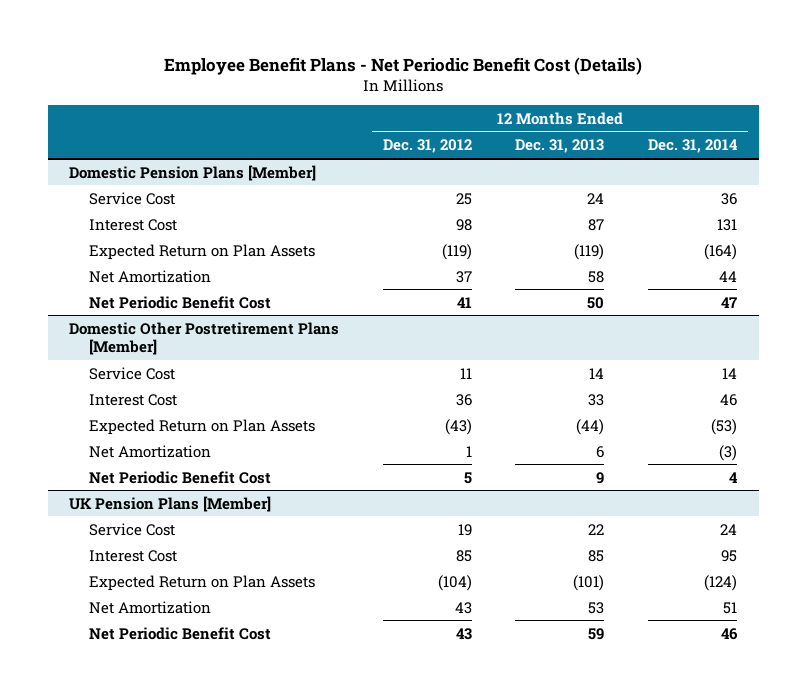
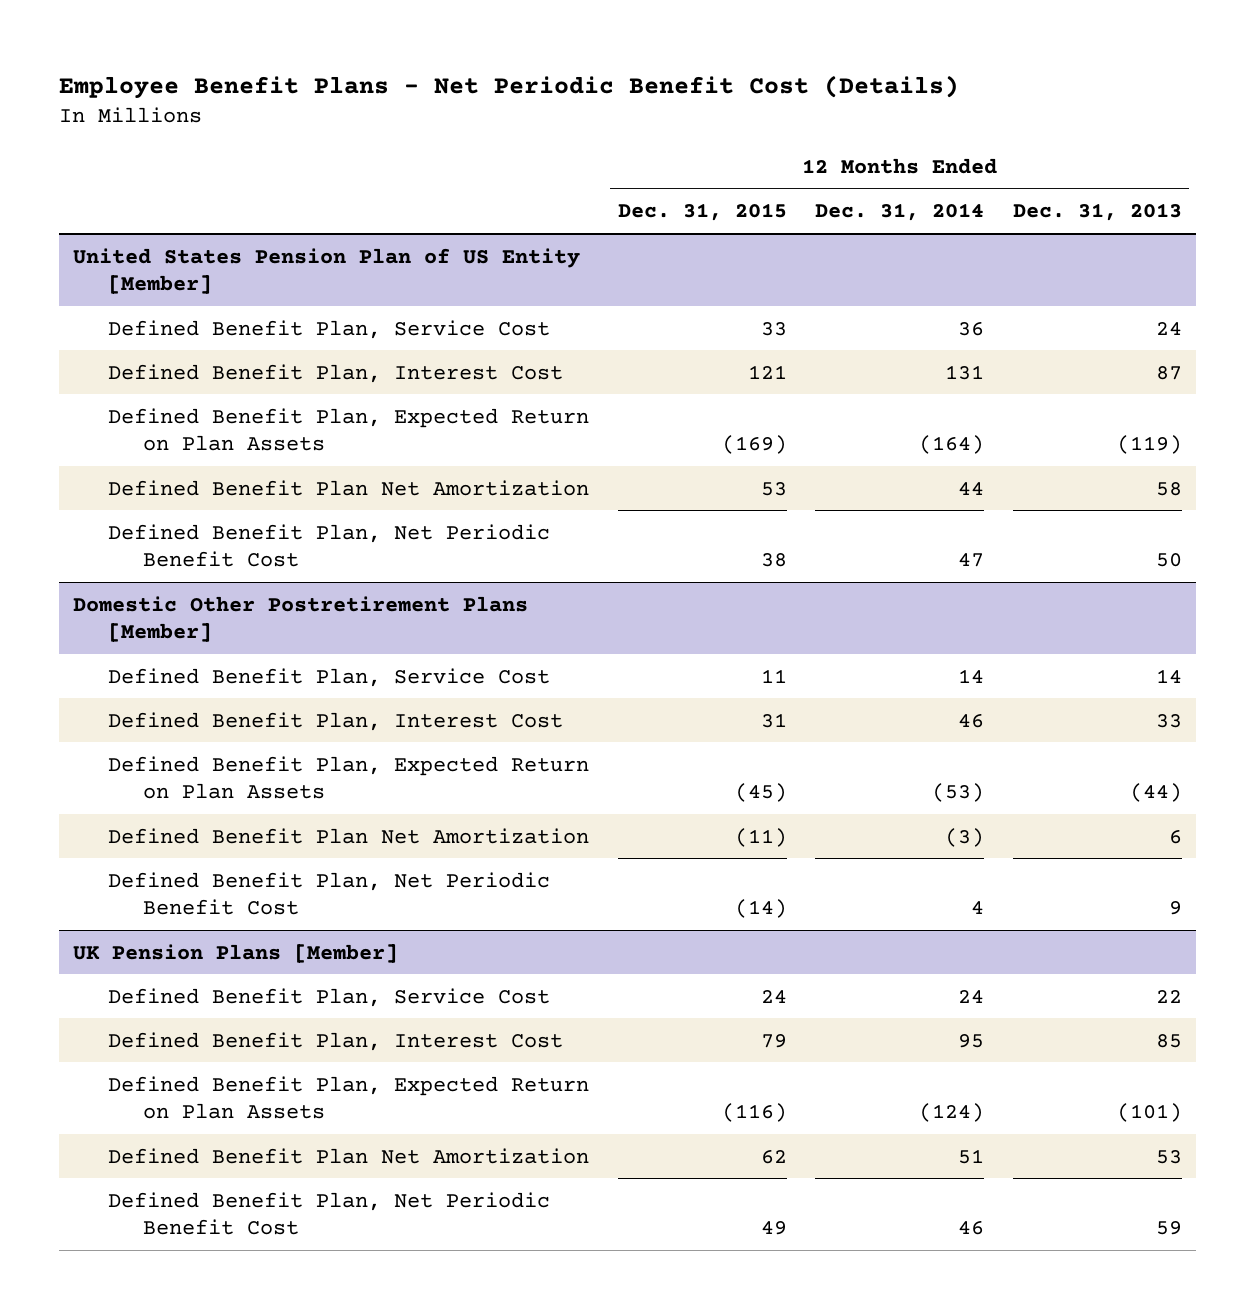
- | 12 Months Ended Dec. 31, 2012 | 12 Months Ended Dec. 31, 2013 | 12 Months Ended Dec. 31, 2014
+ | 12 Months Ended Dec. 31, 2015 | 12 Months Ended Dec. 31, 2014 | 12 Months Ended Dec. 31, 2013
- Domestic Pension Plans [Member]
- Service Cost | 25 | 24 | 36
- Interest Cost | 98 | 87 | 131
- Expected Return on Plan Assets | (119) | (119) | (164)
- Net Amortization | 37 | 58 | 44
- Net Periodic Benefit Cost | 41 | 50 | 47
+ United States Pension Plan of US Entity [Member]
+ Defined Benefit Plan, Service Cost | 33 | 36 | 24
+ Defined Benefit Plan, Interest Cost | 121 | 131 | 87
+ Defined Benefit Plan, Expected Return on Plan Assets | (169) | (164) | (119)
+ Defined Benefit Plan Net Amortization | 53 | 44 | 58
+ Defined Benefit Plan, Net Periodic Benefit Cost | 38 | 47 | 50
@ Domestic Other Postretirement Plans [Member]
- Service Cost | 11 | 14 | 14
- Interest Cost | 36 | 33 | 46
- Expected Return on Plan Assets | (43) | (44) | (53)
- Net Amortization | 1 | 6 | (3)
- Net Periodic Benefit Cost | 5 | 9 | 4
+ Defined Benefit Plan, Service Cost | 11 | 14 | 14
+ Defined Benefit Plan, Interest Cost | 31 | 46 | 33
+ Defined Benefit Plan, Expected Return on Plan Assets | (45) | (53) | (44)
+ Defined Benefit Plan Net Amortization | (11) | (3) | 6
+ Defined Benefit Plan, Net Periodic Benefit Cost | (14) | 4 | 9
@ UK Pension Plans [Member]
- Service Cost | 19 | 22 | 24
- Interest Cost | 85 | 85 | 95
- Expected Return on Plan Assets | (104) | (101) | (124)
- Net Amortization | 43 | 53 | 51
- Net Periodic Benefit Cost | 43 | 59 | 46
+ Defined Benefit Plan, Service Cost | 24 | 24 | 22
+ Defined Benefit Plan, Interest Cost | 79 | 95 | 85
+ Defined Benefit Plan, Expected Return on Plan Assets | (116) | (124) | (101)
+ Defined Benefit Plan Net Amortization | 62 | 51 | 53
+ Defined Benefit Plan, Net Periodic Benefit Cost | 49 | 46 | 59

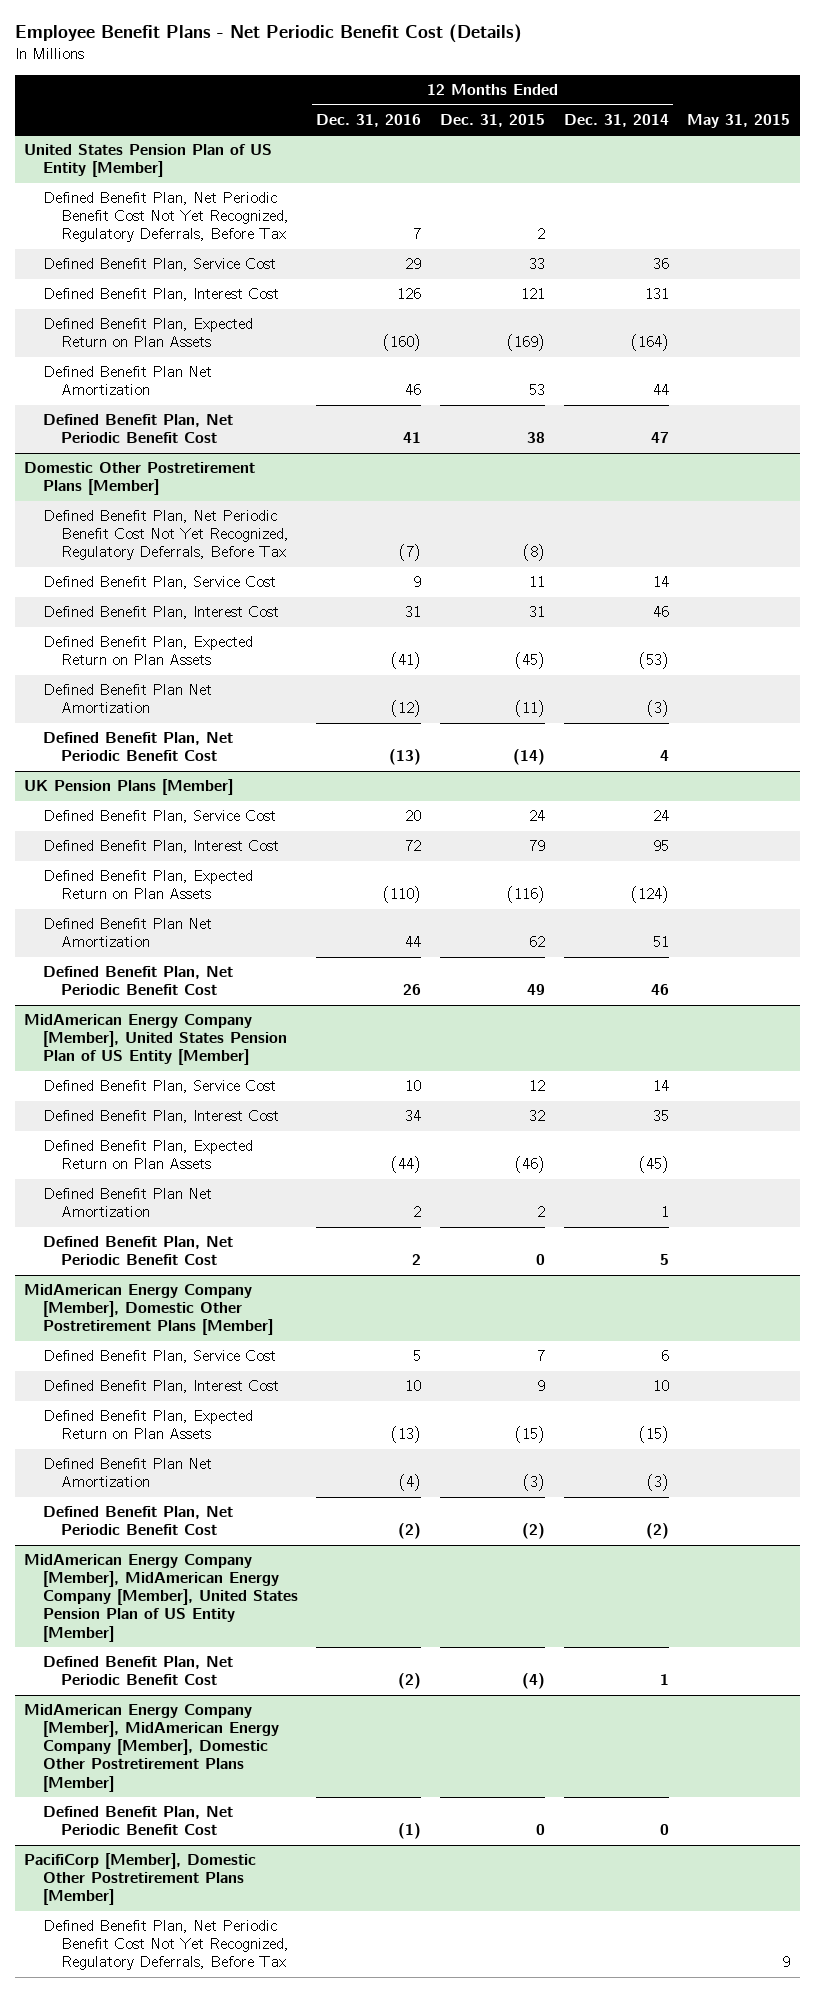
- | 12 Months Ended Dec. 31, 2015 | 12 Months Ended Dec. 31, 2014 | 12 Months Ended Dec. 31, 2013
+ | 12 Months Ended Dec. 31, 2016 | 12 Months Ended Dec. 31, 2015 | 12 Months Ended Dec. 31, 2014 | May 31, 2015
@ United States Pension Plan of US Entity [Member]
+ Defined Benefit Plan, Net Periodic Benefit Cost Not Yet Recognized, Regulatory Deferrals, Before Tax | 7 | 2 | |
@ Domestic Other Postretirement Plans [Member]
+ Defined Benefit Plan, Net Periodic Benefit Cost Not Yet Recognized, Regulatory Deferrals, Before Tax | (7) | (8) | |
+ MidAmerican Energy Company [Member], United States Pension Plan of US Entity [Member]
+ Defined Benefit Plan, Service Cost | 10 | 12 | 14 |
+ Defined Benefit Plan, Interest Cost | 34 | 32 | 35 |
+ Defined Benefit Plan, Expected Return on Plan Assets | (44) | (46) | (45) |
+ Defined Benefit Plan Net Amortization | 2 | 2 | 1 |
+ Defined Benefit Plan, Net Periodic Benefit Cost | 2 | 0 | 5 |
+ MidAmerican Energy Company [Member], Domestic Other Postretirement Plans [Member]
+ Defined Benefit Plan, Service Cost | 5 | 7 | 6 |
+ Defined Benefit Plan, Interest Cost | 10 | 9 | 10 |
+ Defined Benefit Plan, Expected Return on Plan Assets | (13) | (15) | (15) |
+ Defined Benefit Plan Net Amortization | (4) | (3) | (3) |
+ Defined Benefit Plan, Net Periodic Benefit Cost | (2) | (2) | (2) |
+ MidAmerican Energy Company [Member], MidAmerican Energy Company [Member], United States Pension Plan of US Entity [Member]
+ Defined Benefit Plan, Net Periodic Benefit Cost | (2) | (4) | 1 |
+ MidAmerican Energy Company [Member], MidAmerican Energy Company [Member], Domestic Other Postretirement Plans [Member]
+ Defined Benefit Plan, Net Periodic Benefit Cost | (1) | 0 | 0 |
+ PacifiCorp [Member], Domestic Other Postretirement Plans [Member]
+ Defined Benefit Plan, Net Periodic Benefit Cost Not Yet Recognized, Regulatory Deferrals, Before Tax | | | | 9

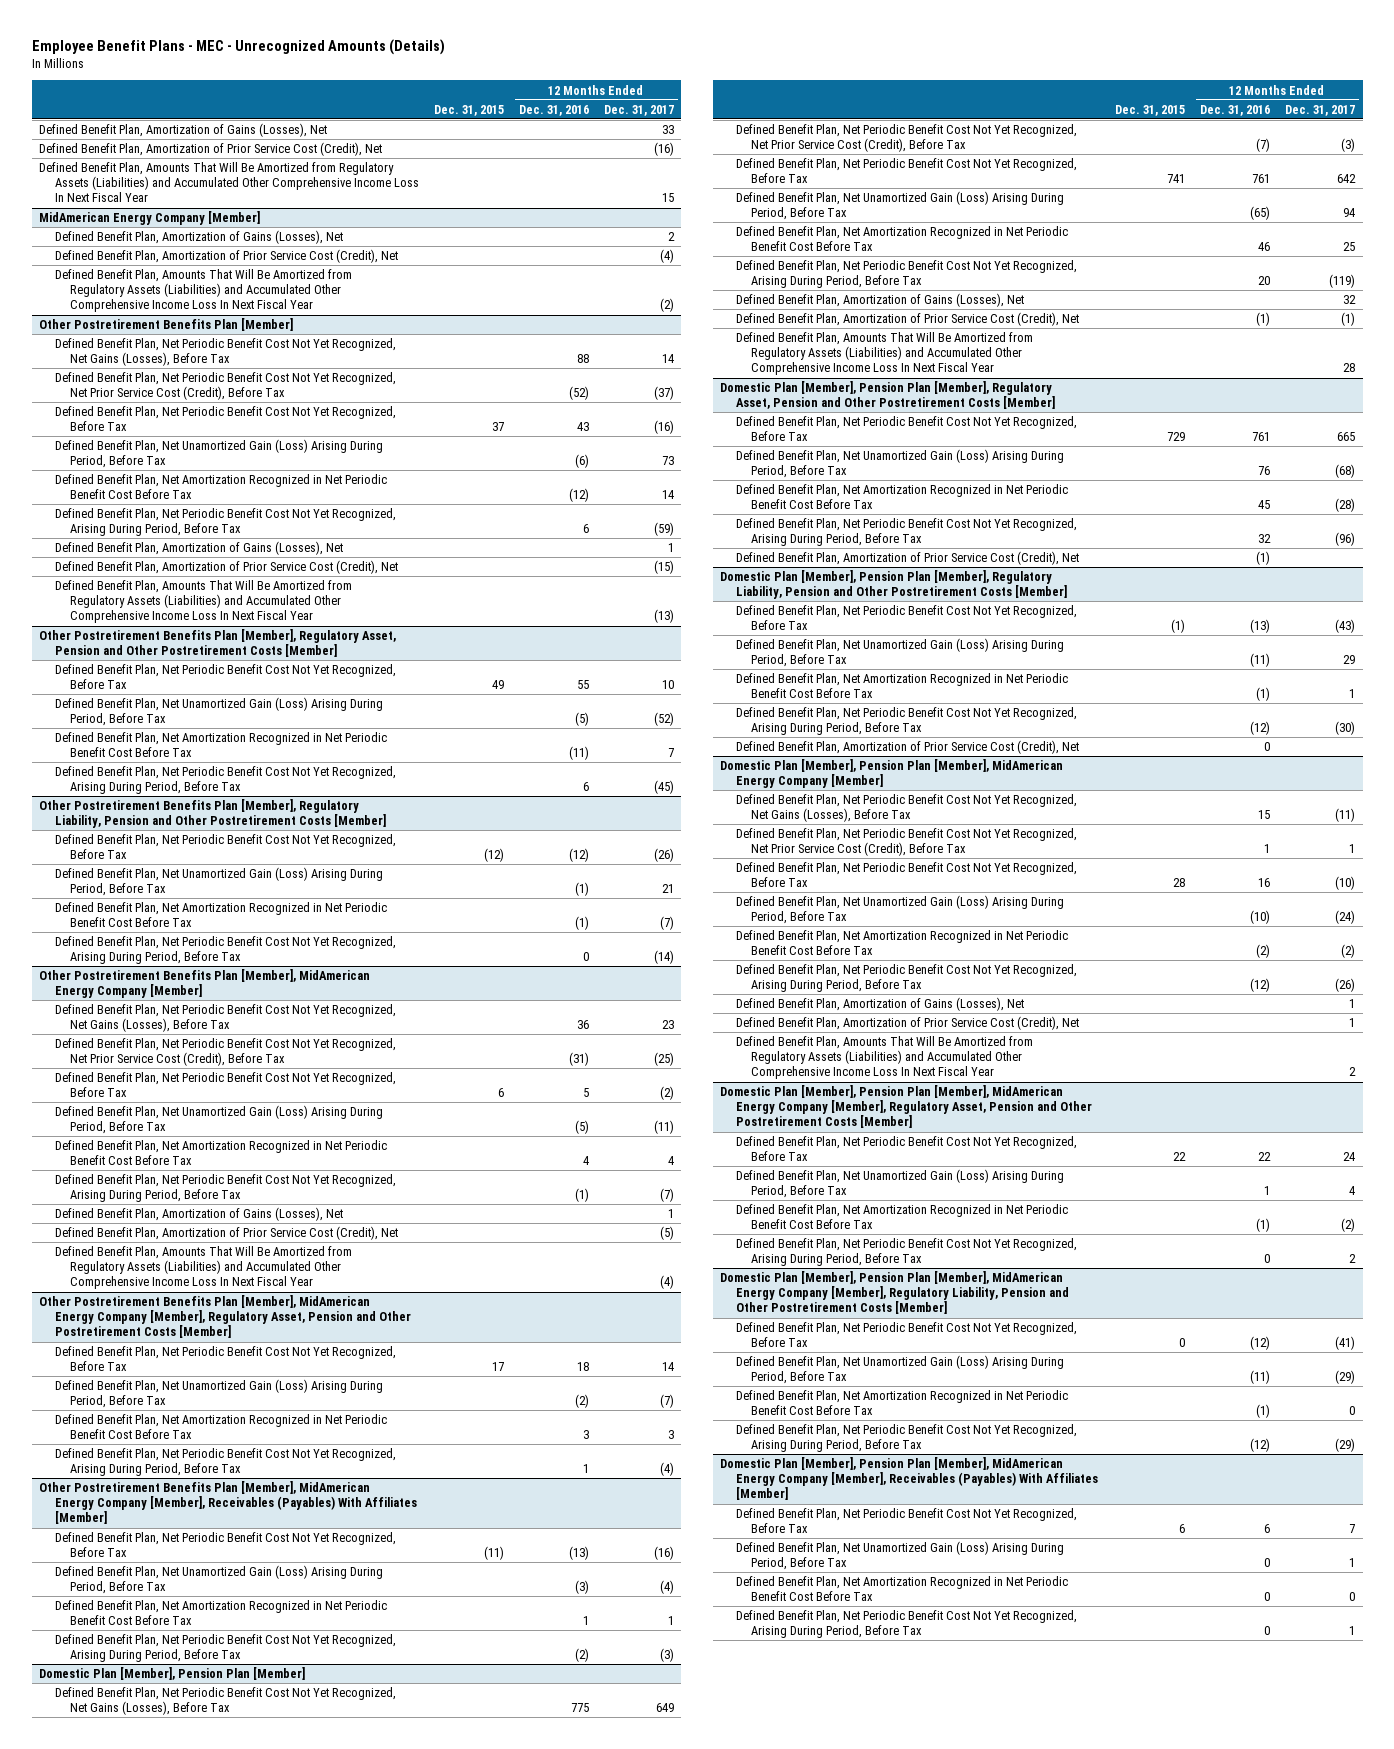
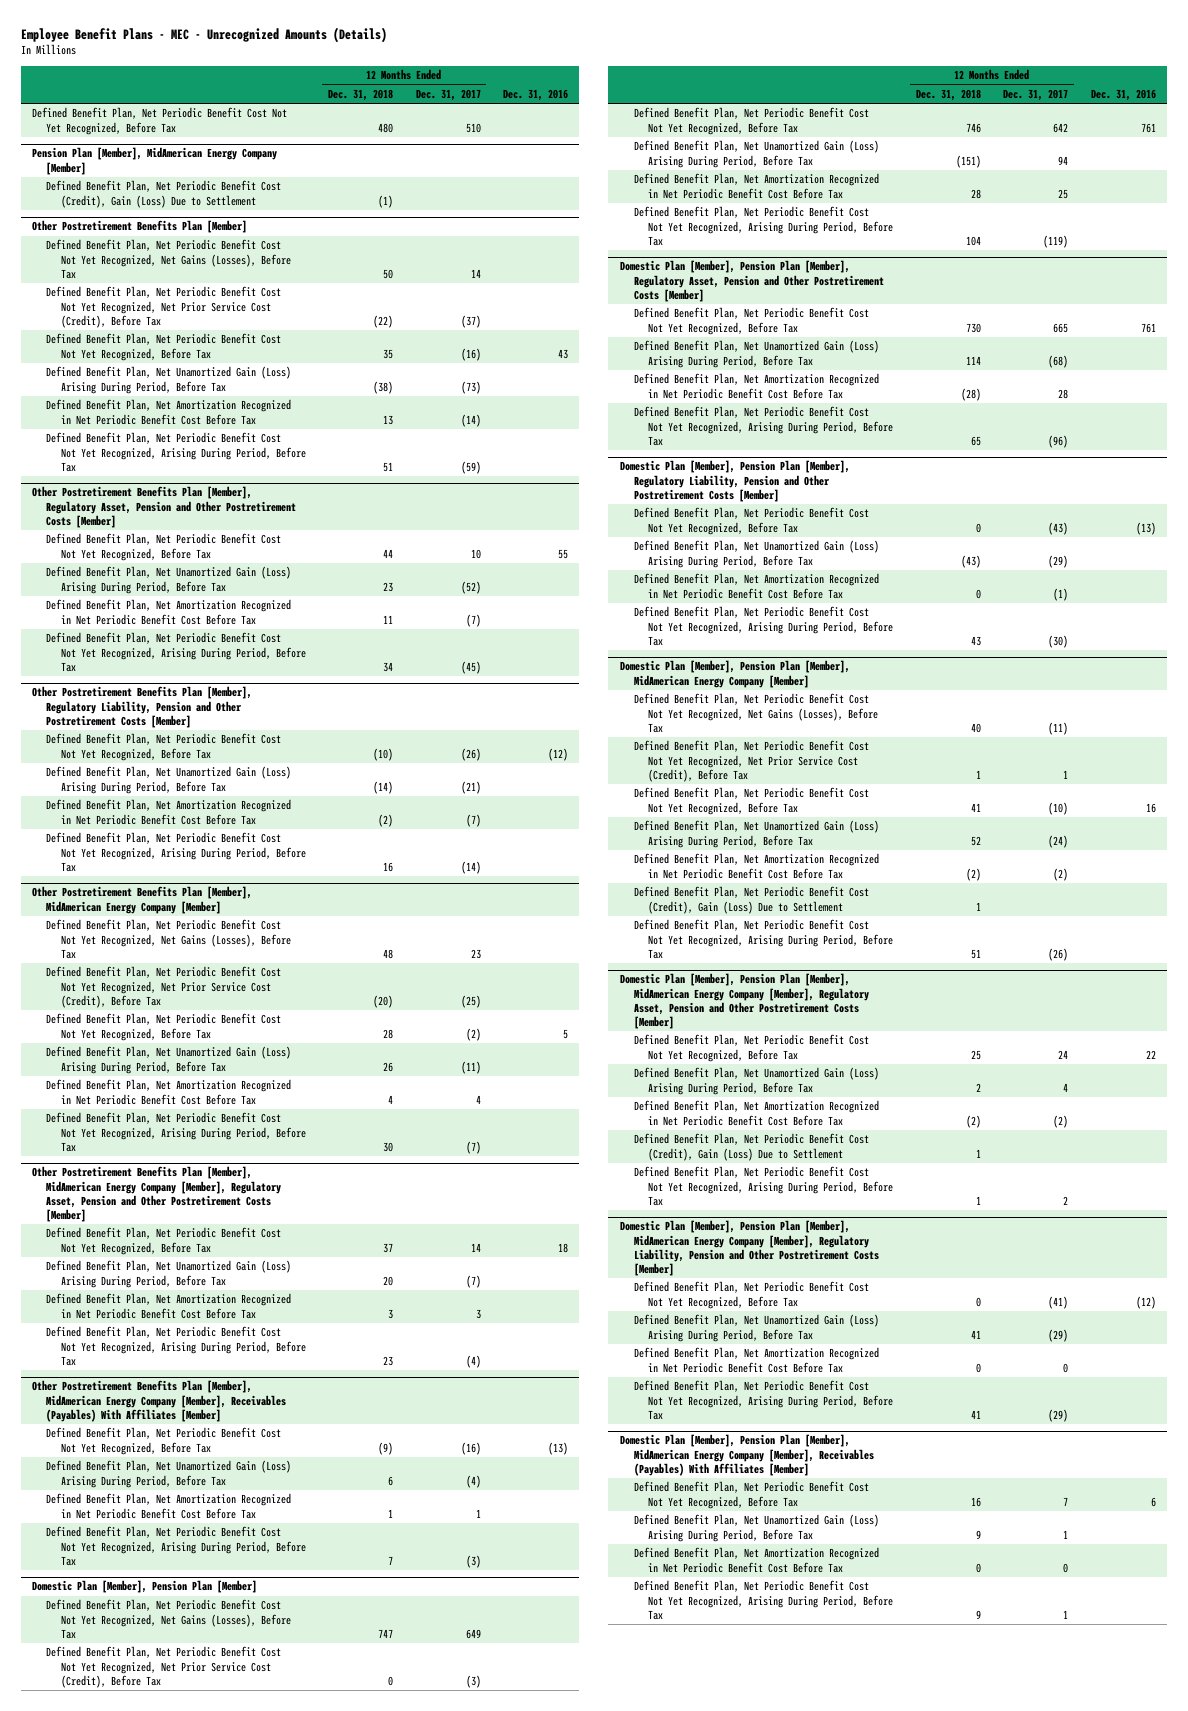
- | Dec. 31, 2015 | 12 Months Ended Dec. 31, 2016 | 12 Months Ended Dec. 31, 2017
+ | 12 Months Ended Dec. 31, 2018 | 12 Months Ended Dec. 31, 2017 | Dec. 31, 2016
- Defined Benefit Plan, Amortization of Gains (Losses), Net | | | 33
- Defined Benefit Plan, Amortization of Prior Service Cost (Credit), Net | | | (16)
- Defined Benefit Plan, Amounts That Will Be Amortized from Regulatory Assets (Liabilities) and Accumulated Other Comprehensive Income Loss In Next Fiscal Year | | | 15
- MidAmerican Energy Company [Member]
- Defined Benefit Plan, Amortization of Gains (Losses), Net | | | 2
- Defined Benefit Plan, Amortization of Prior Service Cost (Credit), Net | | | (4)
- Defined Benefit Plan, Amounts That Will Be Amortized from Regulatory Assets (Liabilities) and Accumulated Other Comprehensive Income Loss In Next Fiscal Year | | | (2)
+ Defined Benefit Plan, Net Periodic Benefit Cost Not Yet Recognized, Before Tax | 480 | 510 |
+ Pension Plan [Member], MidAmerican Energy Company [Member]
+ Defined Benefit Plan, Net Periodic Benefit Cost (Credit), Gain (Loss) Due to Settlement | (1) | |
@ Other Postretirement Benefits Plan [Member]
- Defined Benefit Plan, Net Unamortized Gain (Loss) Arising During Period, Before Tax | | (6) | 73
- Defined Benefit Plan, Net Amortization Recognized in Net Periodic Benefit Cost Before Tax | | (12) | 14
+ Defined Benefit Plan, Net Unamortized Gain (Loss) Arising During Period, Before Tax | (38) | (73) |
+ Defined Benefit Plan, Net Amortization Recognized in Net Periodic Benefit Cost Before Tax | 13 | (14) |
- Defined Benefit Plan, Amortization of Gains (Losses), Net | | | 1
- Defined Benefit Plan, Amortization of Prior Service Cost (Credit), Net | | | (15)
- Defined Benefit Plan, Amounts That Will Be Amortized from Regulatory Assets (Liabilities) and Accumulated Other Comprehensive Income Loss In Next Fiscal Year | | | (13)
@ Other Postretirement Benefits Plan [Member], Regulatory Asset, Pension and Other Postretirement Costs [Member]
- Defined Benefit Plan, Net Amortization Recognized in Net Periodic Benefit Cost Before Tax | | (11) | 7
+ Defined Benefit Plan, Net Amortization Recognized in Net Periodic Benefit Cost Before Tax | 11 | (7) |
@ Other Postretirement Benefits Plan [Member], Regulatory Liability, Pension and Other Postretirement Costs [Member]
- Defined Benefit Plan, Net Unamortized Gain (Loss) Arising During Period, Before Tax | | (1) | 21
+ Defined Benefit Plan, Net Unamortized Gain (Loss) Arising During Period, Before Tax | (14) | (21) |
@ Other Postretirement Benefits Plan [Member], MidAmerican Energy Company [Member]
- Defined Benefit Plan, Amortization of Gains (Losses), Net | | | 1
- Defined Benefit Plan, Amortization of Prior Service Cost (Credit), Net | | | (5)
- Defined Benefit Plan, Amounts That Will Be Amortized from Regulatory Assets (Liabilities) and Accumulated Other Comprehensive Income Loss In Next Fiscal Year | | | (4)
@ Domestic Plan [Member], Pension Plan [Member]
- Defined Benefit Plan, Amortization of Gains (Losses), Net | | | 32
- Defined Benefit Plan, Amortization of Prior Service Cost (Credit), Net | | (1) | (1)
- Defined Benefit Plan, Amounts That Will Be Amortized from Regulatory Assets (Liabilities) and Accumulated Other Comprehensive Income Loss In Next Fiscal Year | | | 28
@ Domestic Plan [Member], Pension Plan [Member], Regulatory Asset, Pension and Other Postretirement Costs [Member]
- Defined Benefit Plan, Net Amortization Recognized in Net Periodic Benefit Cost Before Tax | | 45 | (28)
+ Defined Benefit Plan, Net Amortization Recognized in Net Periodic Benefit Cost Before Tax | (28) | 28 |
- Defined Benefit Plan, Amortization of Prior Service Cost (Credit), Net | | (1) |
@ Domestic Plan [Member], Pension Plan [Member], Regulatory Liability, Pension and Other Postretirement Costs [Member]
- Defined Benefit Plan, Net Unamortized Gain (Loss) Arising During Period, Before Tax | | (11) | 29
- Defined Benefit Plan, Net Amortization Recognized in Net Periodic Benefit Cost Before Tax | | (1) | 1
+ Defined Benefit Plan, Net Unamortized Gain (Loss) Arising During Period, Before Tax | (43) | (29) |
+ Defined Benefit Plan, Net Amortization Recognized in Net Periodic Benefit Cost Before Tax | 0 | (1) |
- Defined Benefit Plan, Amortization of Prior Service Cost (Credit), Net | | 0 |
@ Domestic Plan [Member], Pension Plan [Member], MidAmerican Energy Company [Member]
+ Defined Benefit Plan, Net Periodic Benefit Cost (Credit), Gain (Loss) Due to Settlement | 1 | |
- Defined Benefit Plan, Amortization of Gains (Losses), Net | | | 1
- Defined Benefit Plan, Amortization of Prior Service Cost (Credit), Net | | | 1
- Defined Benefit Plan, Amounts That Will Be Amortized from Regulatory Assets (Liabilities) and Accumulated Other Comprehensive Income Loss In Next Fiscal Year | | | 2
@ Domestic Plan [Member], Pension Plan [Member], MidAmerican Energy Company [Member], Regulatory Asset, Pension and Other Postretirement Costs [Member]
+ Defined Benefit Plan, Net Periodic Benefit Cost (Credit), Gain (Loss) Due to Settlement | 1 | |

